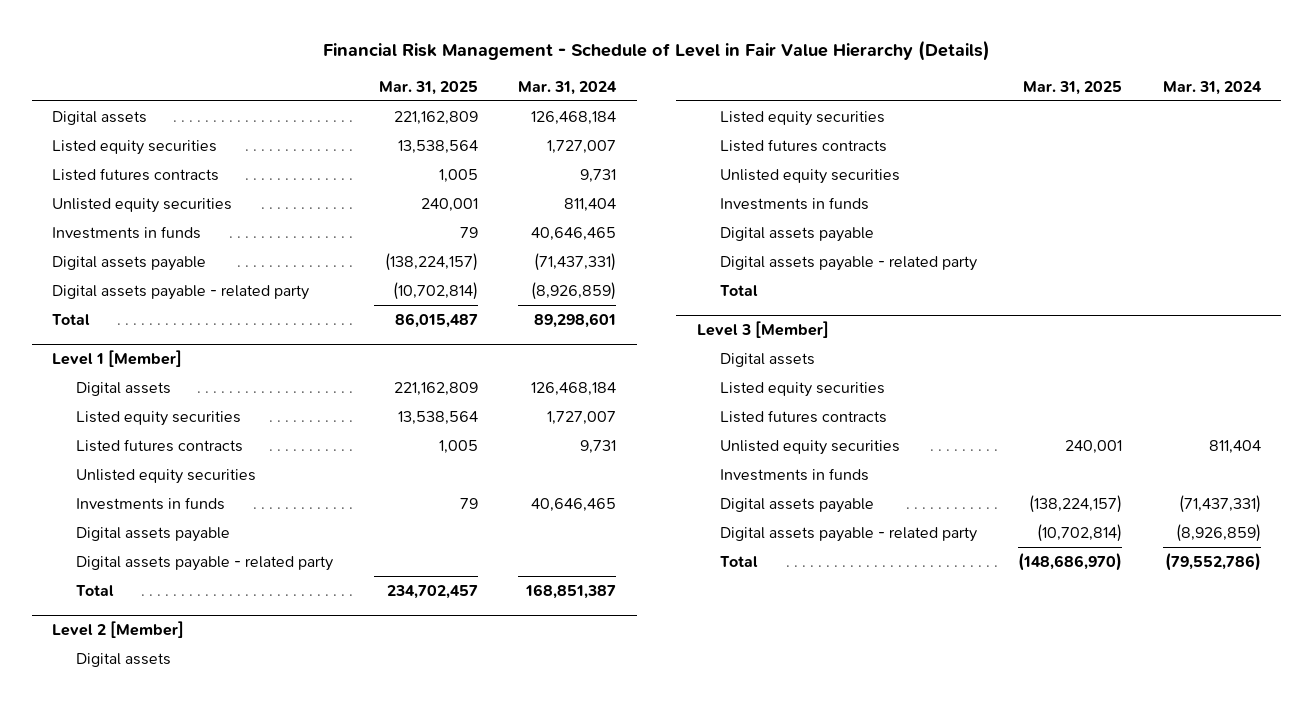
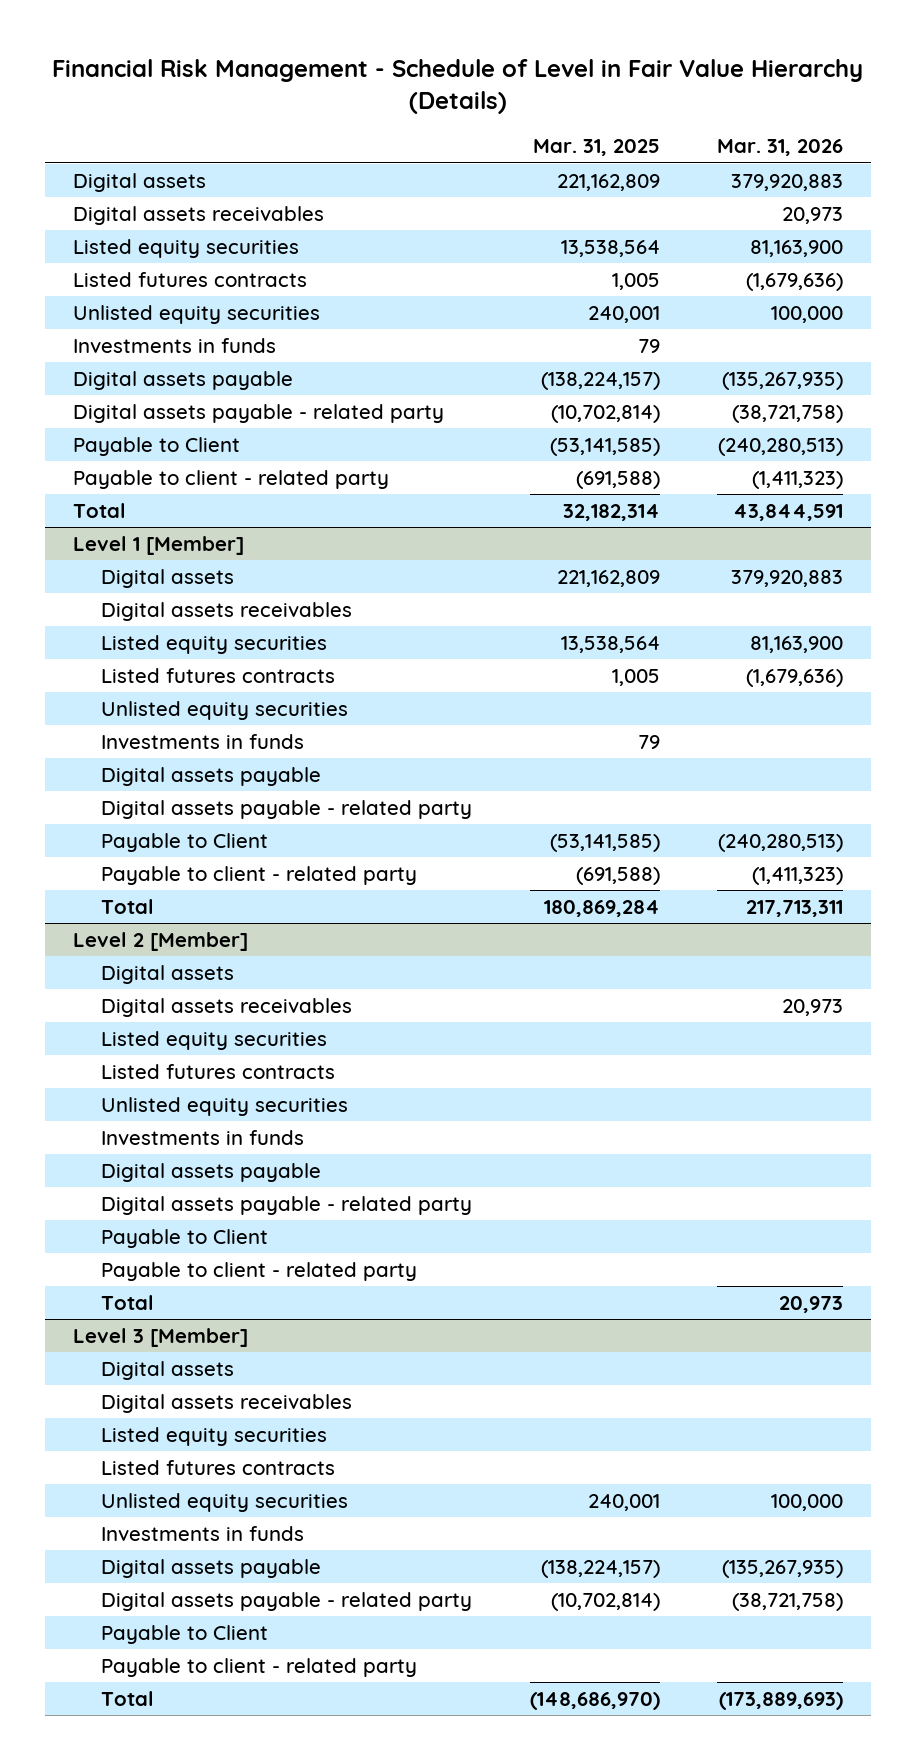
- | Mar. 31, 2025 | Mar. 31, 2024
+ | Mar. 31, 2025 | Mar. 31, 2026
+ Digital assets receivables | | 20,973
- Total | 86,015,487 | 89,298,601
+ Payable to Client | (53,141,585) | (240,280,513)
+ Payable to client - related party | (691,588) | (1,411,323)
+ Total | 32,182,314 | 43,844,591
@ Level 1 [Member]
+ Digital assets receivables
- Total | 234,702,457 | 168,851,387
+ Payable to Client | (53,141,585) | (240,280,513)
+ Payable to client - related party | (691,588) | (1,411,323)
+ Total | 180,869,284 | 217,713,311
@ Level 2 [Member]
+ Digital assets receivables | | 20,973
+ Payable to Client
+ Payable to client - related party
@ Level 3 [Member]
+ Digital assets receivables
+ Payable to Client
+ Payable to client - related party

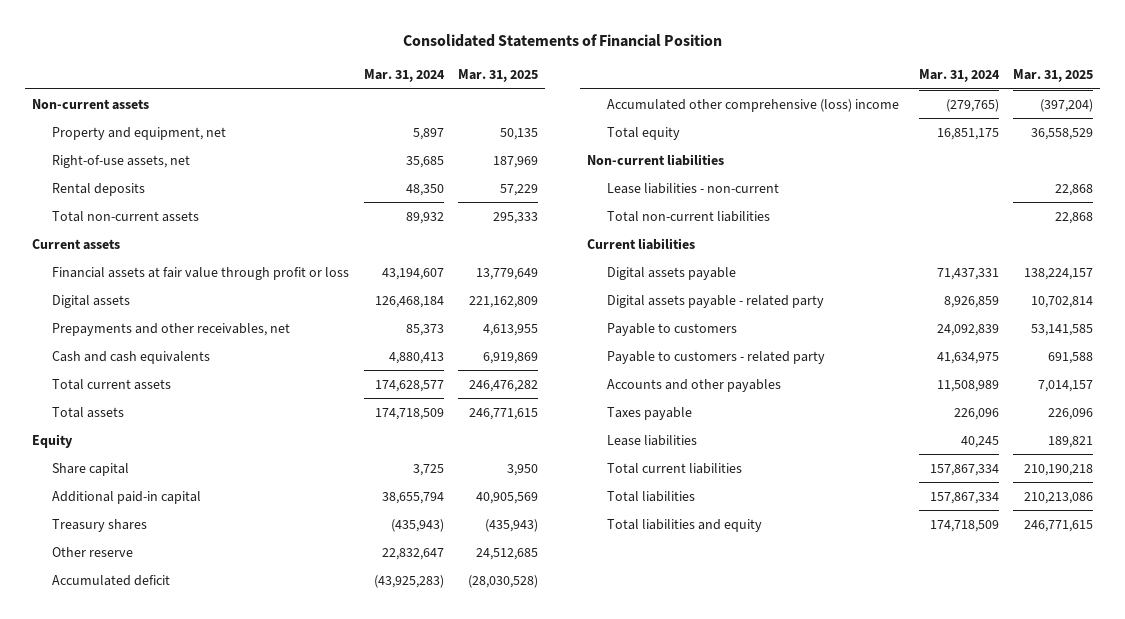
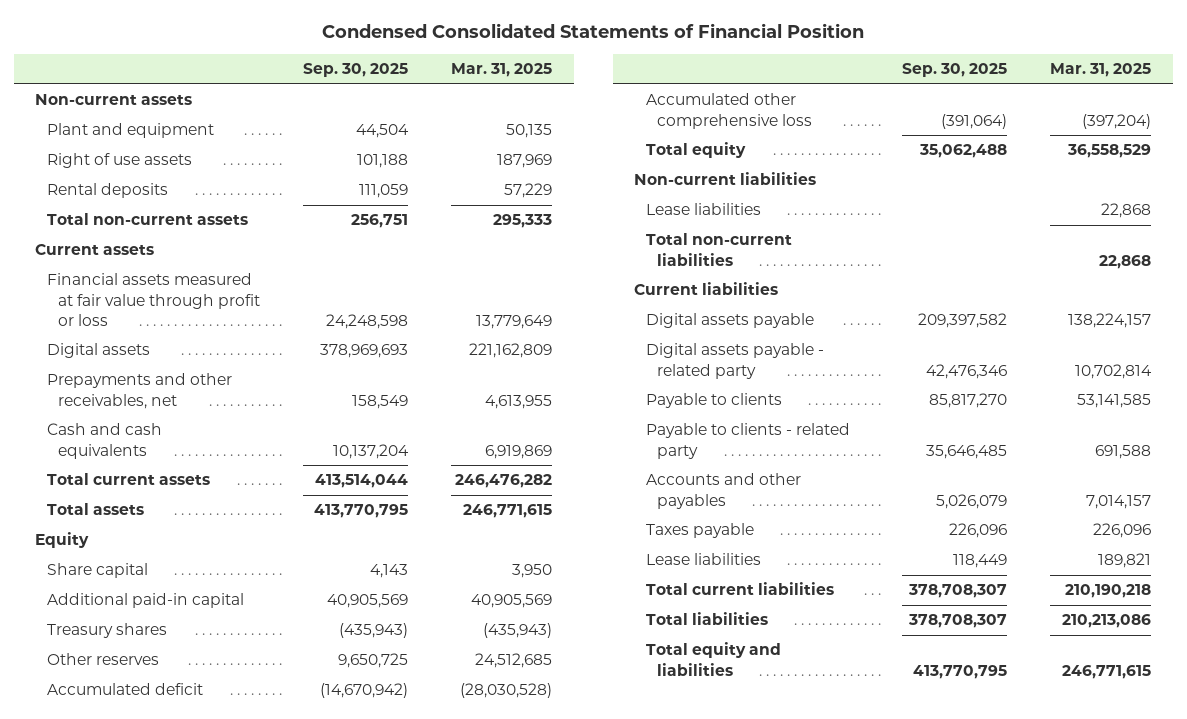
- Consolidated Statements of Financial Position
+ Condensed Consolidated Statements of Financial Position
- | Mar. 31, 2024 | Mar. 31, 2025
+ | Sep. 30, 2025 | Mar. 31, 2025
- Property and equipment, net | 5,897 | 50,135
- Right-of-use assets, net | 35,685 | 187,969
+ Plant and equipment | 44,504 | 50,135
+ Right of use assets | 101,188 | 187,969
- Financial assets at fair value through profit or loss | 43,194,607 | 13,779,649
+ Financial assets measured at fair value through profit or loss | 24,248,598 | 13,779,649
- Other reserve | 22,832,647 | 24,512,685
+ Other reserves | 9,650,725 | 24,512,685
- Accumulated other comprehensive (loss) income | (279,765) | (397,204)
+ Accumulated other comprehensive loss | (391,064) | (397,204)
- Lease liabilities - non-current | | 22,868
+ Lease liabilities | | 22,868
- Payable to customers | 24,092,839 | 53,141,585
- Payable to customers - related party | 41,634,975 | 691,588
+ Payable to clients | 85,817,270 | 53,141,585
+ Payable to clients - related party | 35,646,485 | 691,588
- Total liabilities and equity | 174,718,509 | 246,771,615
+ Total equity and liabilities | 413,770,795 | 246,771,615

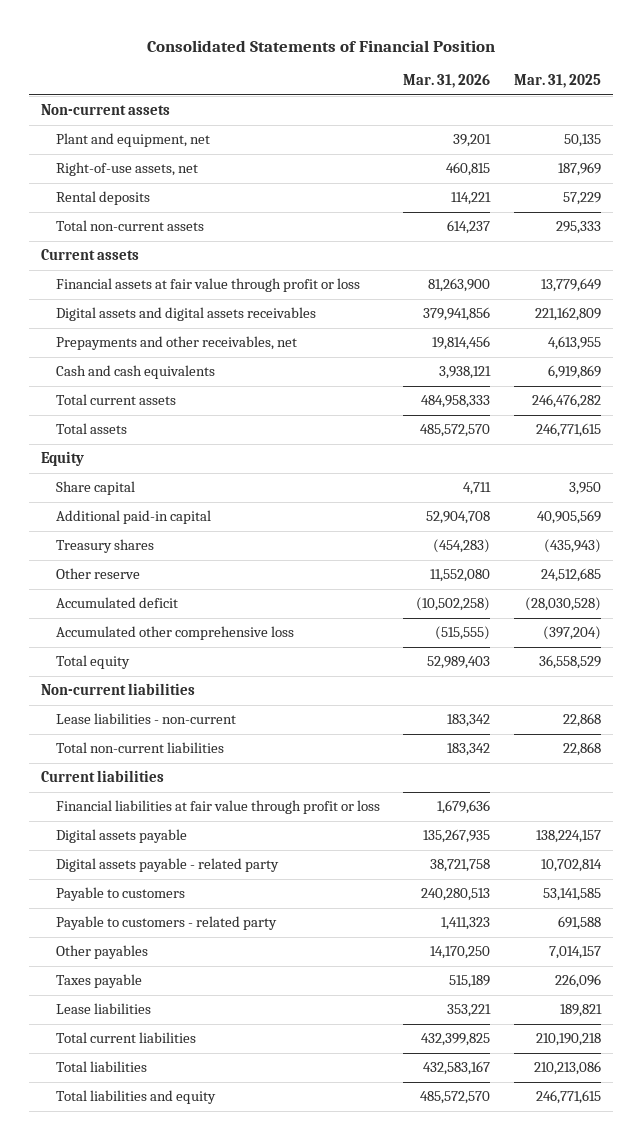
- Condensed Consolidated Statements of Financial Position
+ Consolidated Statements of Financial Position
- | Sep. 30, 2025 | Mar. 31, 2025
+ | Mar. 31, 2026 | Mar. 31, 2025
- Plant and equipment | 44,504 | 50,135
- Right of use assets | 101,188 | 187,969
+ Plant and equipment, net | 39,201 | 50,135
+ Right-of-use assets, net | 460,815 | 187,969
- Financial assets measured at fair value through profit or loss | 24,248,598 | 13,779,649
- Digital assets | 378,969,693 | 221,162,809
+ Financial assets at fair value through profit or loss | 81,263,900 | 13,779,649
+ Digital assets and digital assets receivables | 379,941,856 | 221,162,809
- Other reserves | 9,650,725 | 24,512,685
+ Other reserve | 11,552,080 | 24,512,685
- Lease liabilities | | 22,868
+ Lease liabilities - non-current | 183,342 | 22,868
+ Financial liabilities at fair value through profit or loss | 1,679,636 |
- Payable to clients | 85,817,270 | 53,141,585
- Payable to clients - related party | 35,646,485 | 691,588
- Accounts and other payables | 5,026,079 | 7,014,157
+ Payable to customers | 240,280,513 | 53,141,585
+ Payable to customers - related party | 1,411,323 | 691,588
+ Other payables | 14,170,250 | 7,014,157
- Total equity and liabilities | 413,770,795 | 246,771,615
+ Total liabilities and equity | 485,572,570 | 246,771,615

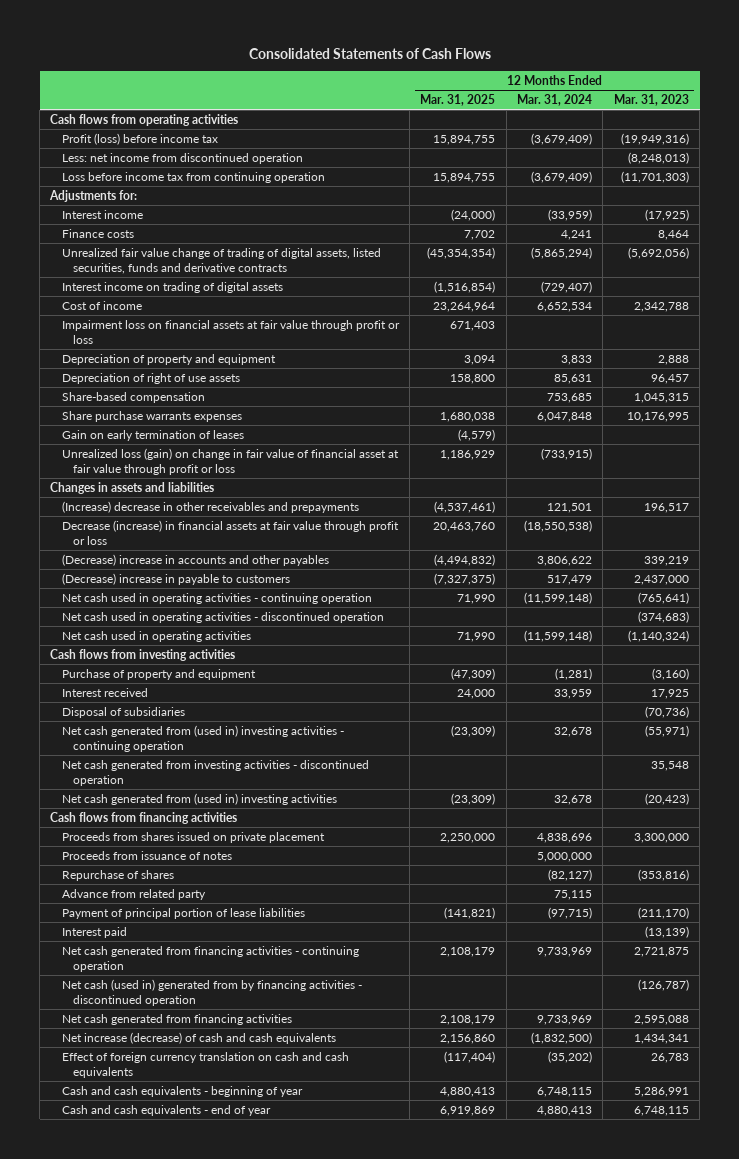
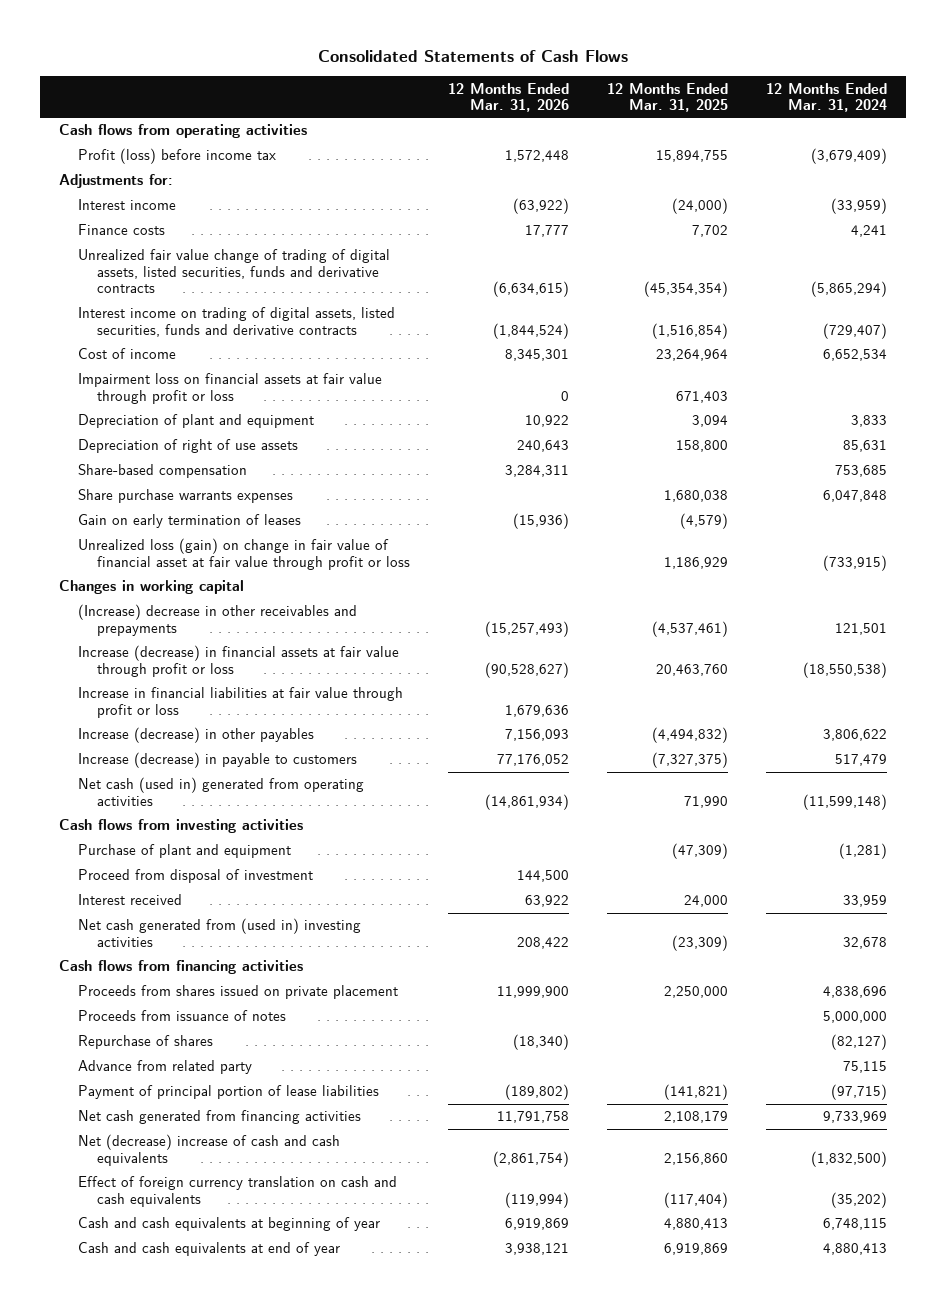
- | 12 Months Ended Mar. 31, 2025 | 12 Months Ended Mar. 31, 2024 | 12 Months Ended Mar. 31, 2023
+ | 12 Months Ended Mar. 31, 2026 | 12 Months Ended Mar. 31, 2025 | 12 Months Ended Mar. 31, 2024
- Less: net income from discontinued operation | | | (8,248,013)
- Loss before income tax from continuing operation | 15,894,755 | (3,679,409) | (11,701,303)
- Interest income on trading of digital assets | (1,516,854) | (729,407) |
+ Interest income on trading of digital assets, listed securities, funds and derivative contracts | (1,844,524) | (1,516,854) | (729,407)
- Depreciation of property and equipment | 3,094 | 3,833 | 2,888
+ Depreciation of plant and equipment | 10,922 | 3,094 | 3,833
- Changes in assets and liabilities
+ Changes in working capital
- Decrease (increase) in financial assets at fair value through profit or loss | 20,463,760 | (18,550,538) |
- (Decrease) increase in accounts and other payables | (4,494,832) | 3,806,622 | 339,219
- (Decrease) increase in payable to customers | (7,327,375) | 517,479 | 2,437,000
- Net cash used in operating activities - continuing operation | 71,990 | (11,599,148) | (765,641)
- Net cash used in operating activities - discontinued operation | | | (374,683)
- Net cash used in operating activities | 71,990 | (11,599,148) | (1,140,324)
+ Increase (decrease) in financial assets at fair value through profit or loss | (90,528,627) | 20,463,760 | (18,550,538)
+ Increase in financial liabilities at fair value through profit or loss | 1,679,636 | |
+ Increase (decrease) in other payables | 7,156,093 | (4,494,832) | 3,806,622
+ Increase (decrease) in payable to customers | 77,176,052 | (7,327,375) | 517,479
+ Net cash (used in) generated from operating activities | (14,861,934) | 71,990 | (11,599,148)
- Purchase of property and equipment | (47,309) | (1,281) | (3,160)
+ Purchase of plant and equipment | | (47,309) | (1,281)
+ Proceed from disposal of investment | 144,500 | |
- Disposal of subsidiaries | | | (70,736)
- Net cash generated from (used in) investing activities - continuing operation | (23,309) | 32,678 | (55,971)
- Net cash generated from investing activities - discontinued operation | | | 35,548
- Interest paid | | | (13,139)
- Net cash generated from financing activities - continuing operation | 2,108,179 | 9,733,969 | 2,721,875
- Net cash (used in) generated from by financing activities - discontinued operation | | | (126,787)
- Net increase (decrease) of cash and cash equivalents | 2,156,860 | (1,832,500) | 1,434,341
+ Net (decrease) increase of cash and cash equivalents | (2,861,754) | 2,156,860 | (1,832,500)
- Cash and cash equivalents - beginning of year | 4,880,413 | 6,748,115 | 5,286,991
- Cash and cash equivalents - end of year | 6,919,869 | 4,880,413 | 6,748,115
+ Cash and cash equivalents at beginning of year | 6,919,869 | 4,880,413 | 6,748,115
+ Cash and cash equivalents at end of year | 3,938,121 | 6,919,869 | 4,880,413

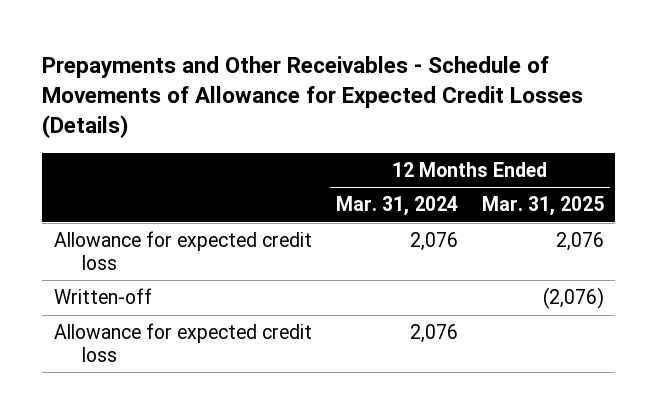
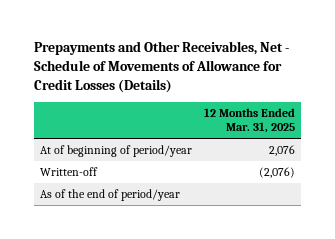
- Prepayments and Other Receivables - Schedule of Movements of Allowance for Expected Credit Losses (Details)
+ Prepayments and Other Receivables, Net - Schedule of Movements of Allowance for Credit Losses (Details)
- | 12 Months Ended Mar. 31, 2024 | 12 Months Ended Mar. 31, 2025
+ | 12 Months Ended Mar. 31, 2025
- Allowance for expected credit loss | 2,076 | 2,076
+ At of beginning of period/year | 2,076
- Allowance for expected credit loss | 2,076 |
+ As of the end of period/year

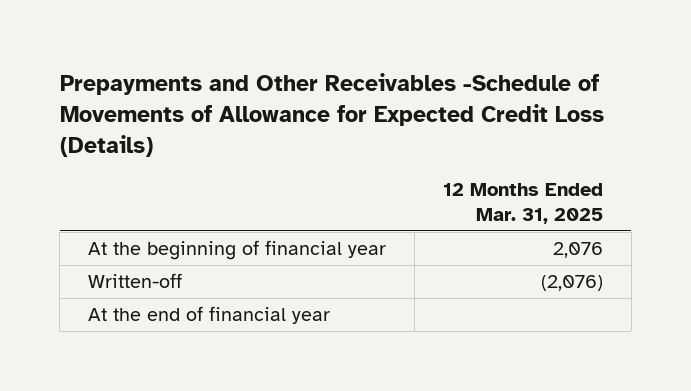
- Prepayments and Other Receivables, Net - Schedule of Movements of Allowance for Credit Losses (Details)
+ Prepayments and Other Receivables -Schedule of Movements of Allowance for Expected Credit Loss (Details)
- At of beginning of period/year | 2,076
+ At the beginning of financial year | 2,076
- As of the end of period/year
+ At the end of financial year

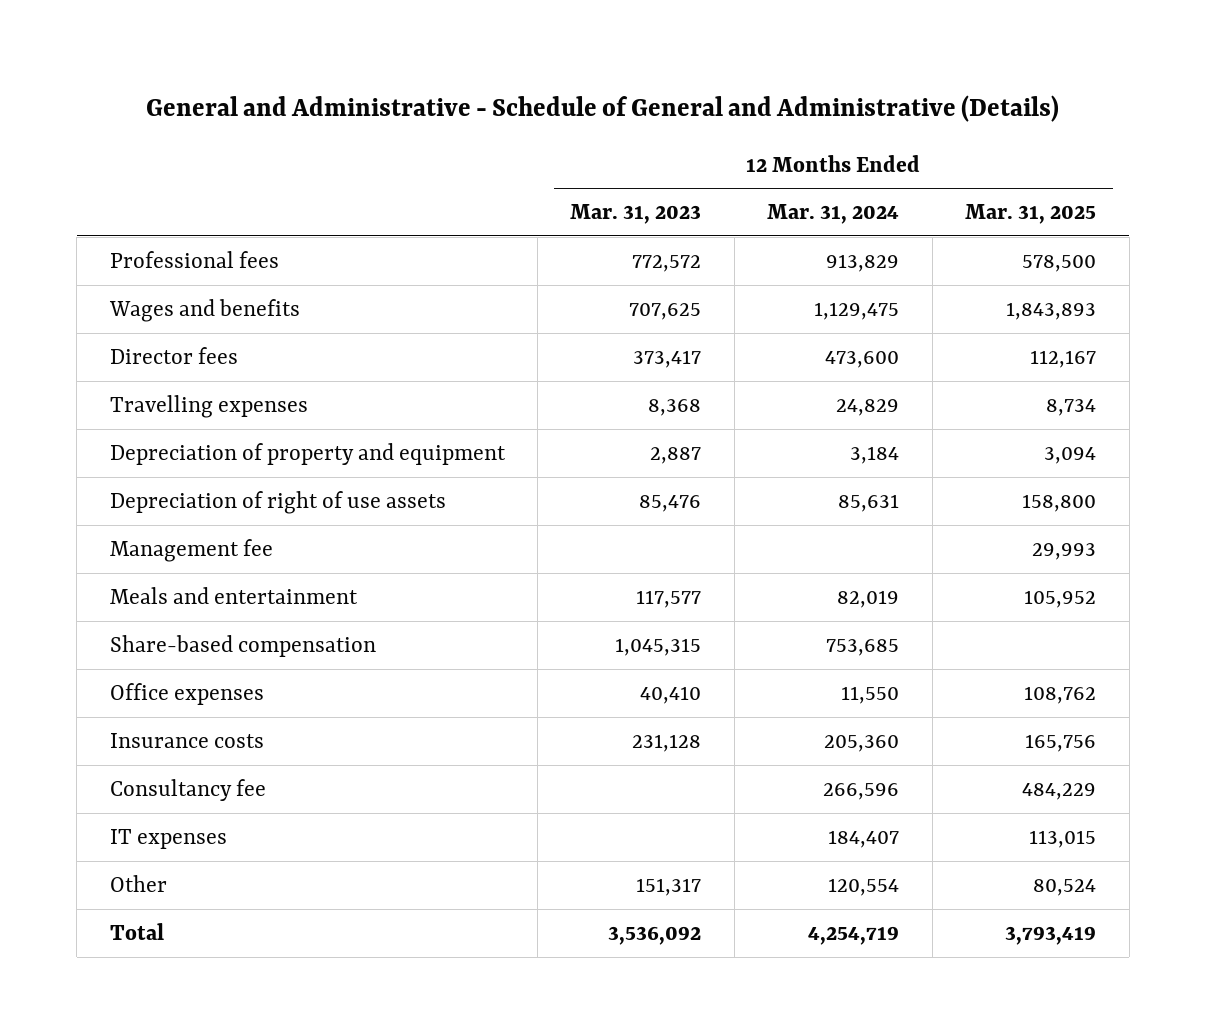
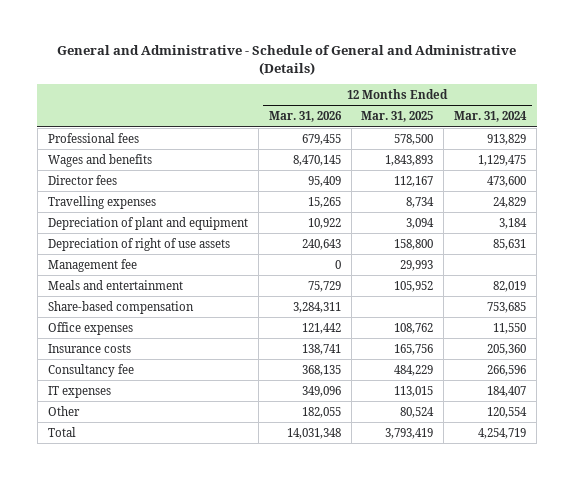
- | 12 Months Ended Mar. 31, 2023 | 12 Months Ended Mar. 31, 2024 | 12 Months Ended Mar. 31, 2025
+ | 12 Months Ended Mar. 31, 2026 | 12 Months Ended Mar. 31, 2025 | 12 Months Ended Mar. 31, 2024
- Depreciation of property and equipment | 2,887 | 3,184 | 3,094
+ Depreciation of plant and equipment | 10,922 | 3,094 | 3,184

